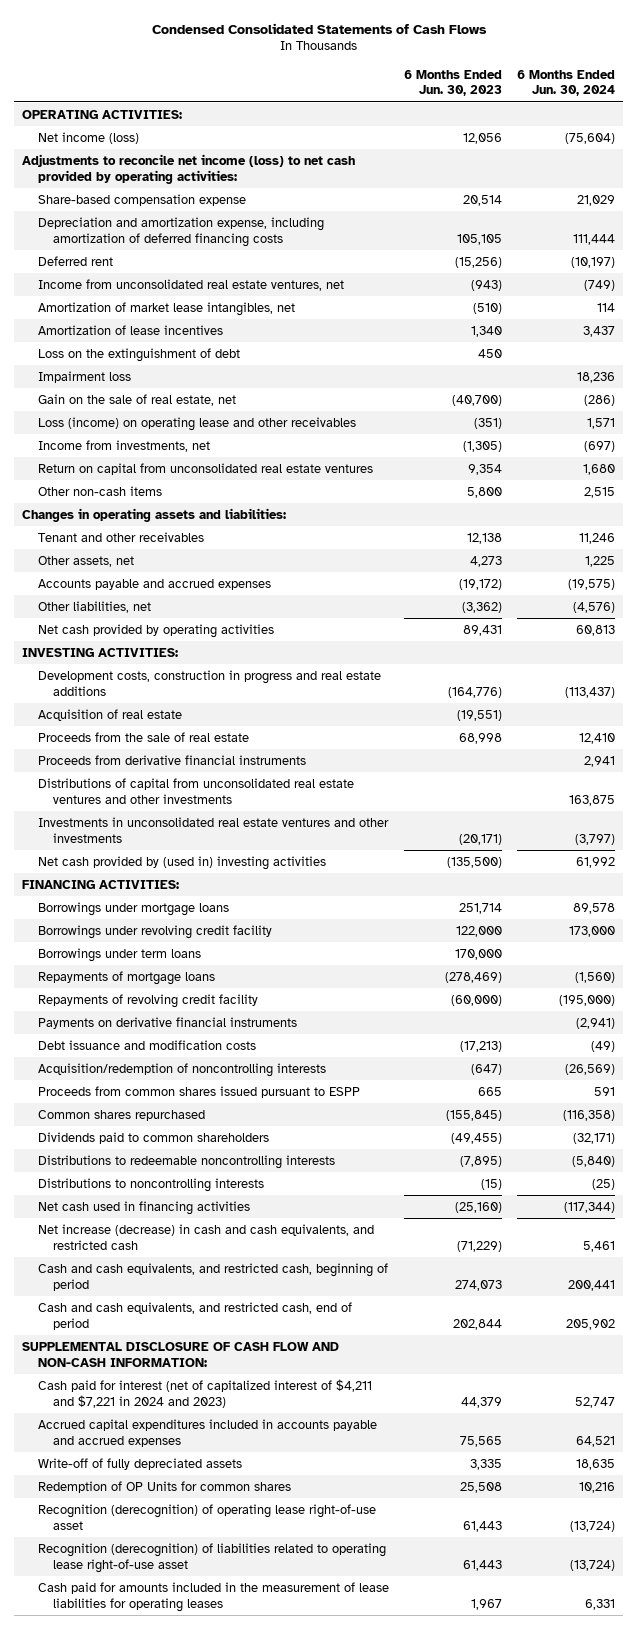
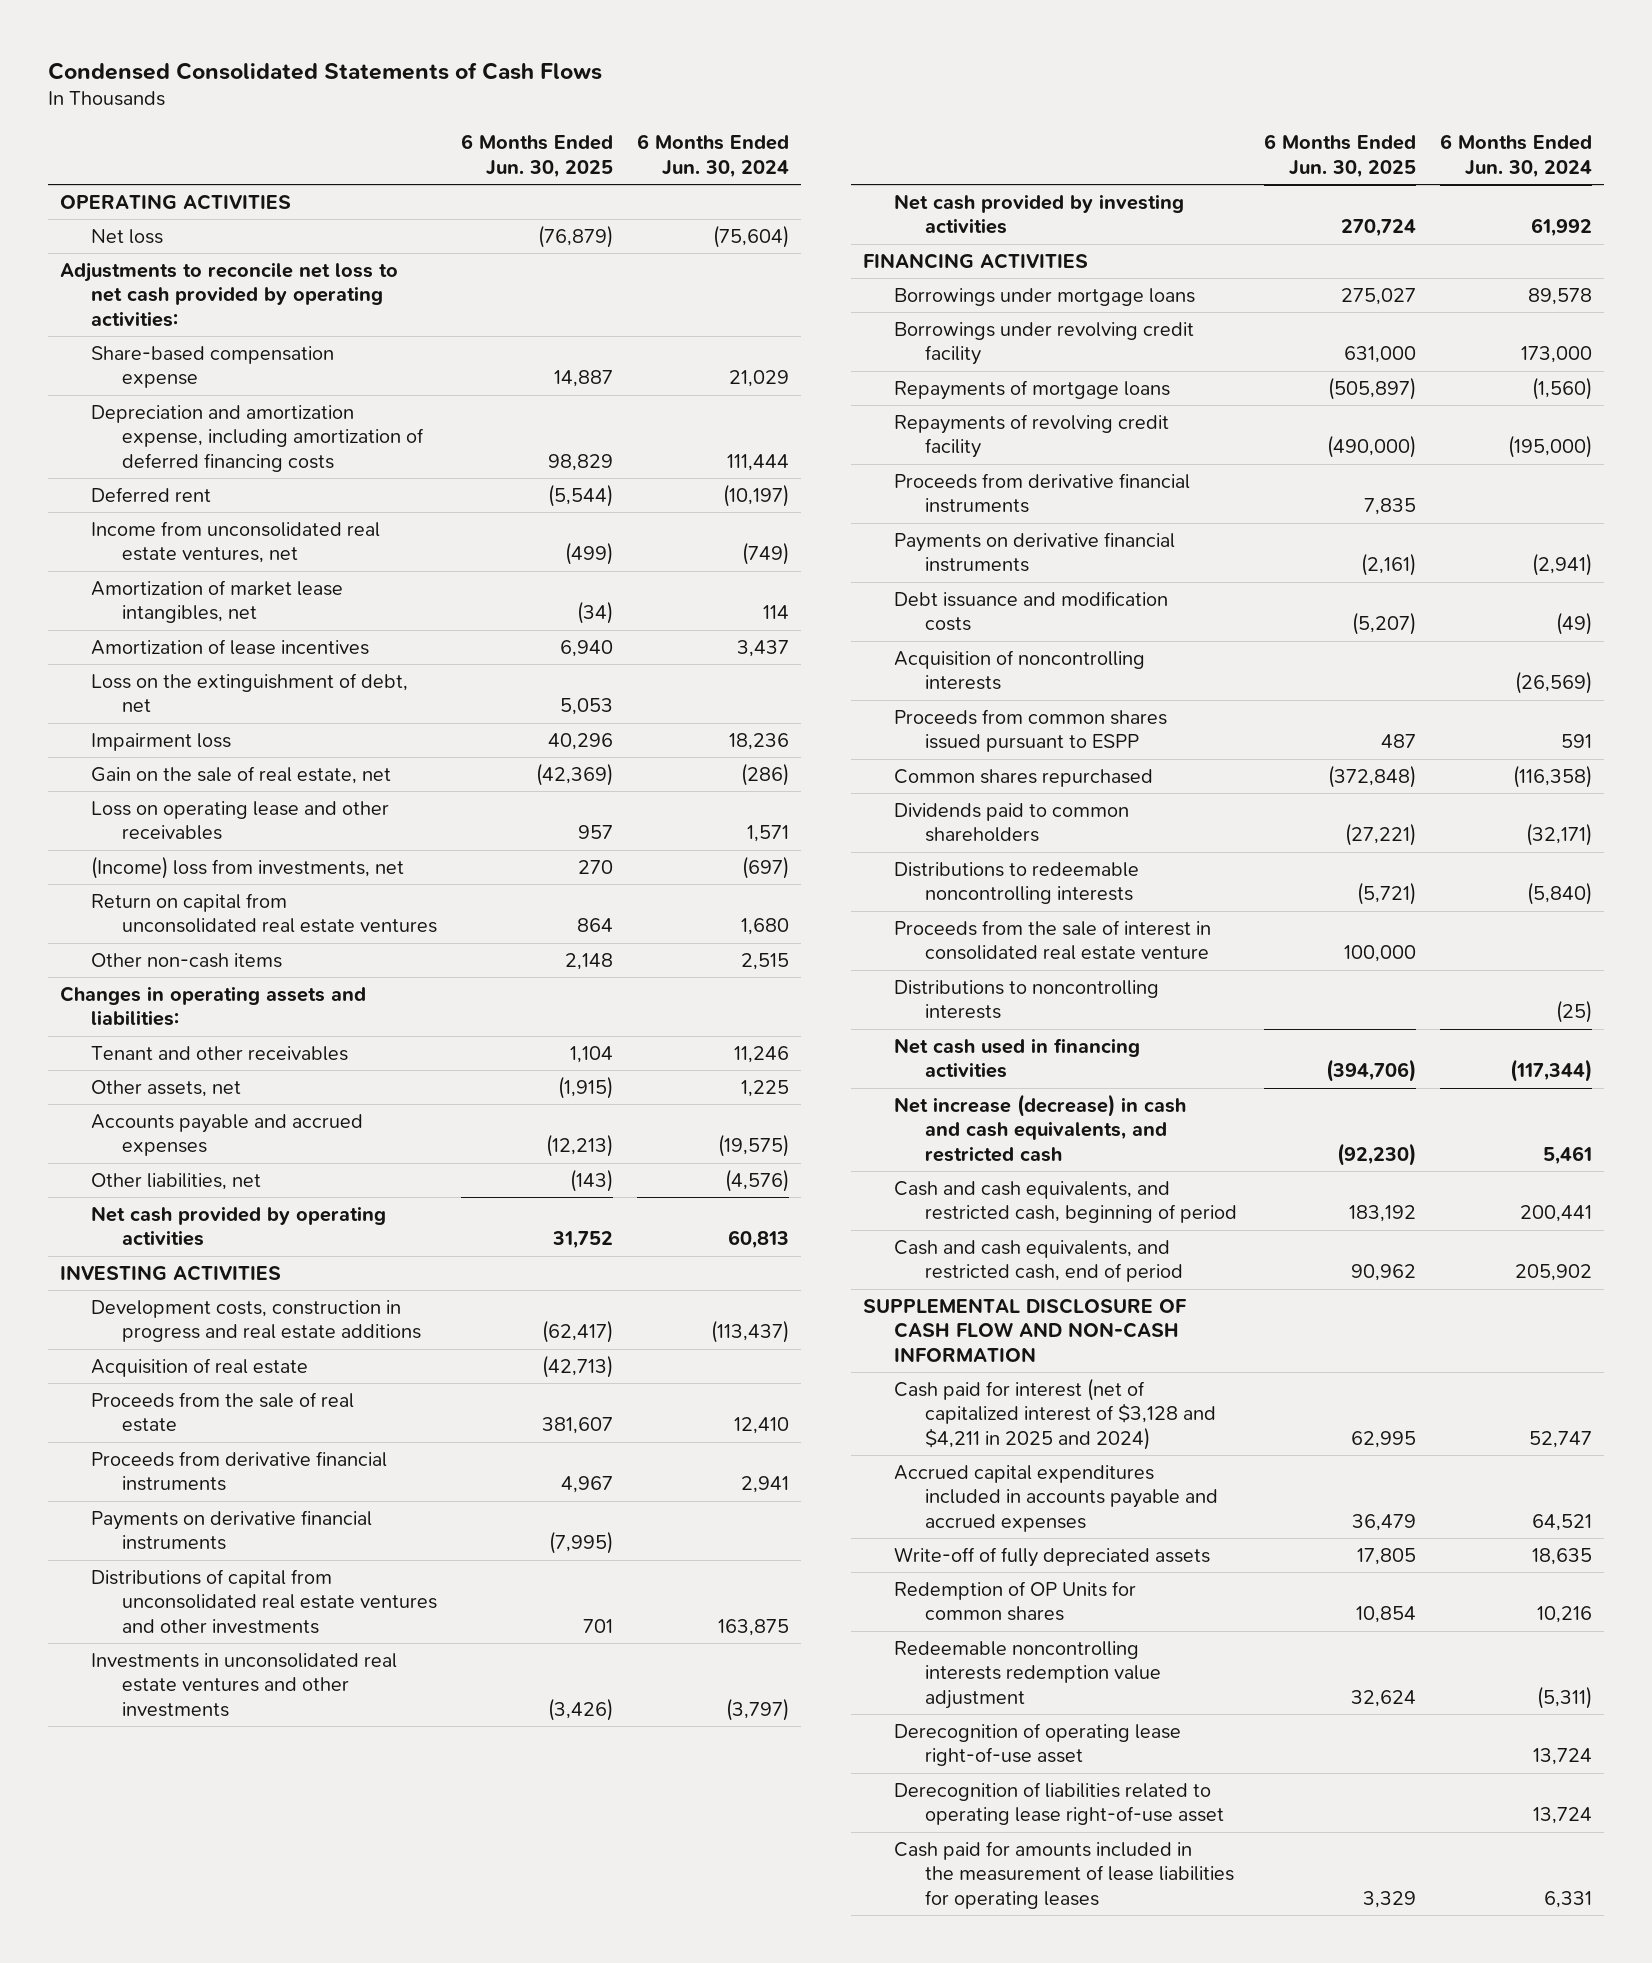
- | 6 Months Ended Jun. 30, 2023 | 6 Months Ended Jun. 30, 2024
+ | 6 Months Ended Jun. 30, 2025 | 6 Months Ended Jun. 30, 2024
- OPERATING ACTIVITIES:
- Net income (loss) | 12,056 | (75,604)
- Adjustments to reconcile net income (loss) to net cash provided by operating activities:
+ OPERATING ACTIVITIES
+ Net loss | (76,879) | (75,604)
+ Adjustments to reconcile net loss to net cash provided by operating activities:
- Loss on the extinguishment of debt | 450 |
+ Loss on the extinguishment of debt, net | 5,053 |
- Loss (income) on operating lease and other receivables | (351) | 1,571
- Income from investments, net | (1,305) | (697)
+ Loss on operating lease and other receivables | 957 | 1,571
+ (Income) loss from investments, net | 270 | (697)
- INVESTING ACTIVITIES:
+ INVESTING ACTIVITIES
+ Payments on derivative financial instruments | (7,995) |
- Net cash provided by (used in) investing activities | (135,500) | 61,992
- FINANCING ACTIVITIES:
+ Net cash provided by investing activities | 270,724 | 61,992
+ FINANCING ACTIVITIES
- Borrowings under term loans | 170,000 |
+ Proceeds from derivative financial instruments | 7,835 |
- Acquisition/redemption of noncontrolling interests | (647) | (26,569)
+ Acquisition of noncontrolling interests | | (26,569)
+ Proceeds from the sale of interest in consolidated real estate venture | 100,000 |
- SUPPLEMENTAL DISCLOSURE OF CASH FLOW AND NON-CASH INFORMATION:
- Cash paid for interest (net of capitalized interest of $4,211 and $7,221 in 2024 and 2023) | 44,379 | 52,747
+ SUPPLEMENTAL DISCLOSURE OF CASH FLOW AND NON-CASH INFORMATION
+ Cash paid for interest (net of capitalized interest of $3,128 and $4,211 in 2025 and 2024) | 62,995 | 52,747
- Recognition (derecognition) of operating lease right-of-use asset | 61,443 | (13,724)
- Recognition (derecognition) of liabilities related to operating lease right-of-use asset | 61,443 | (13,724)
+ Redeemable noncontrolling interests redemption value adjustment | 32,624 | (5,311)
+ Derecognition of operating lease right-of-use asset | | 13,724
+ Derecognition of liabilities related to operating lease right-of-use asset | | 13,724

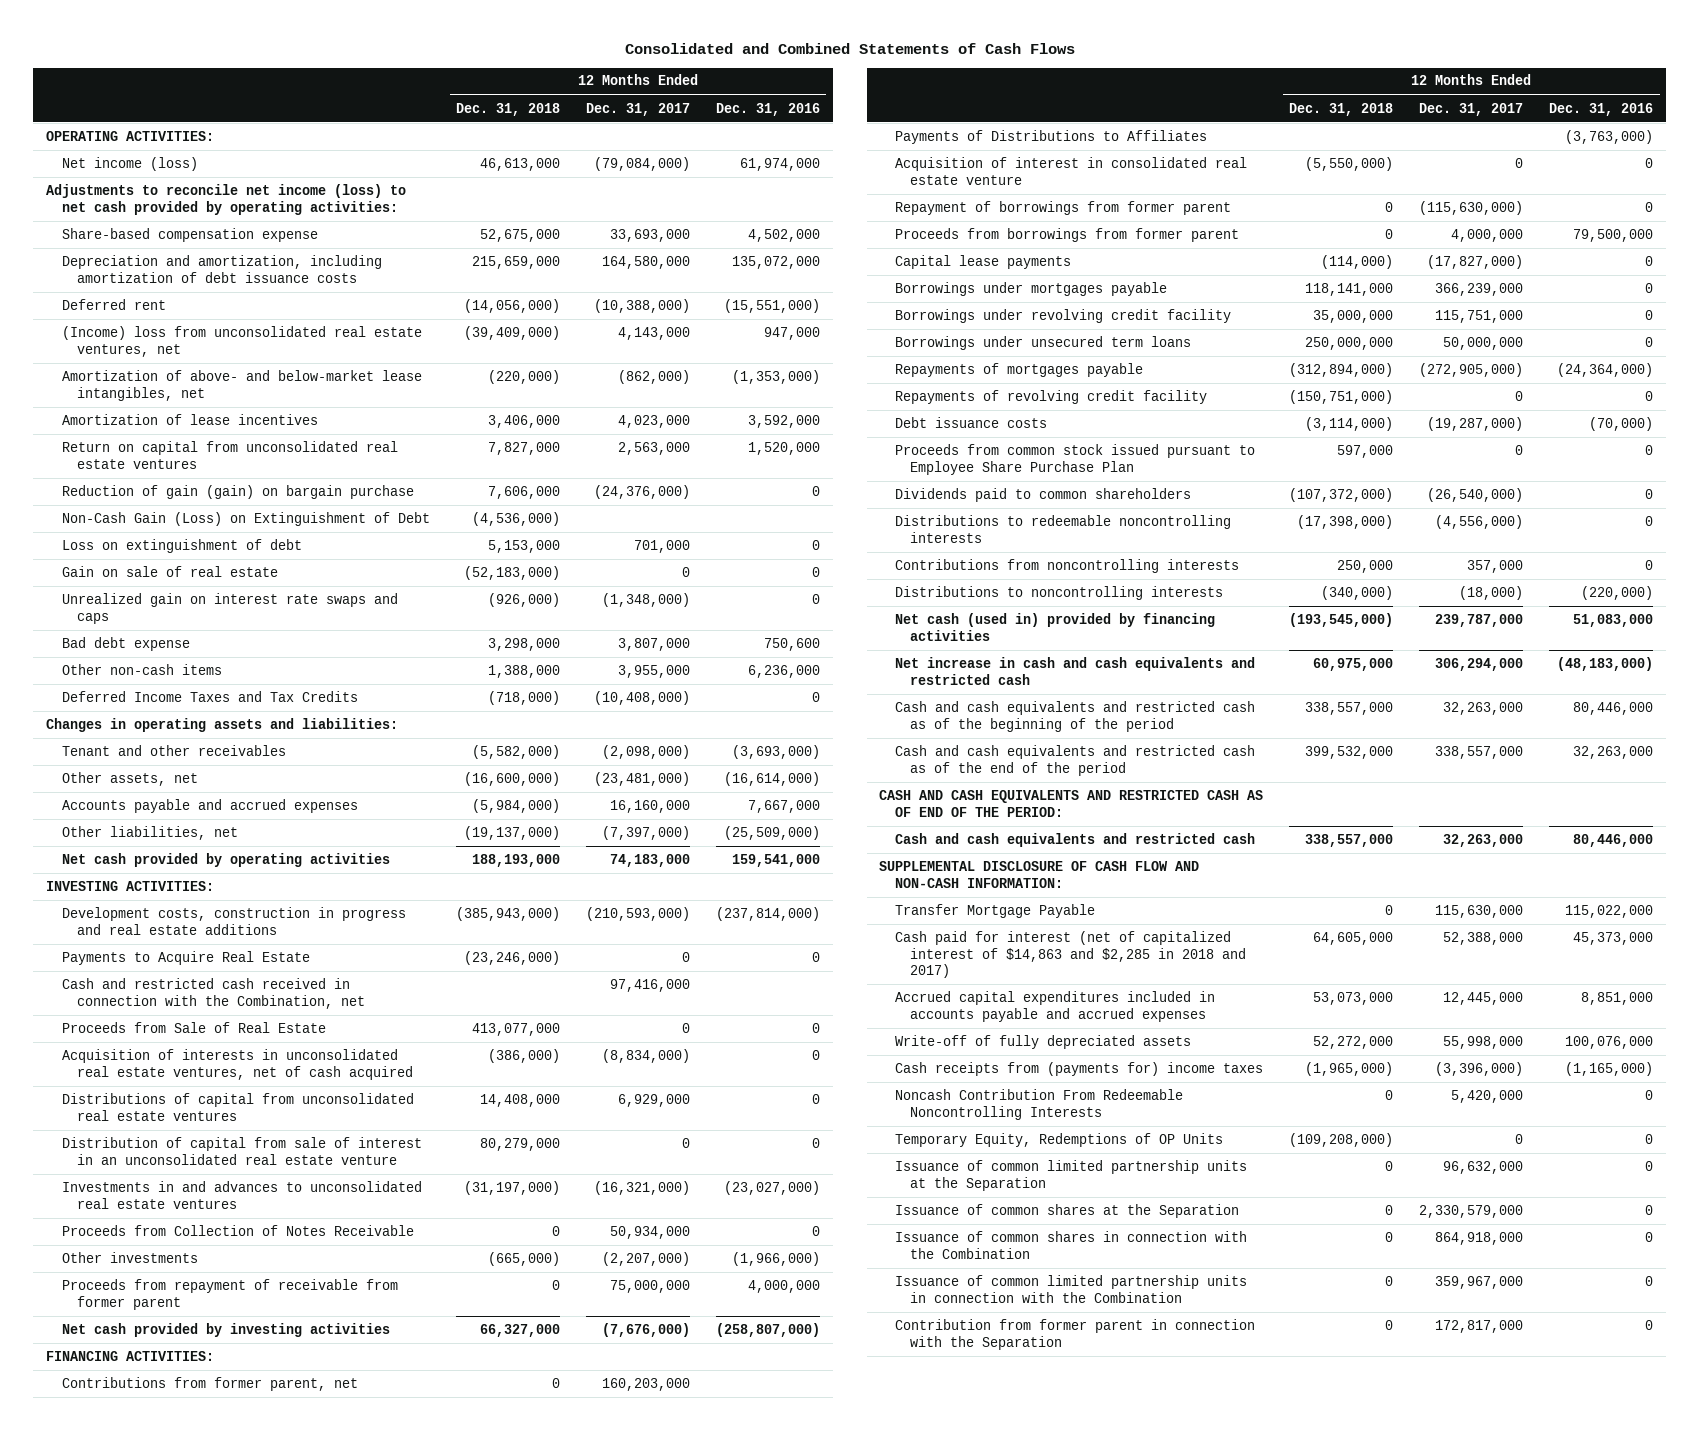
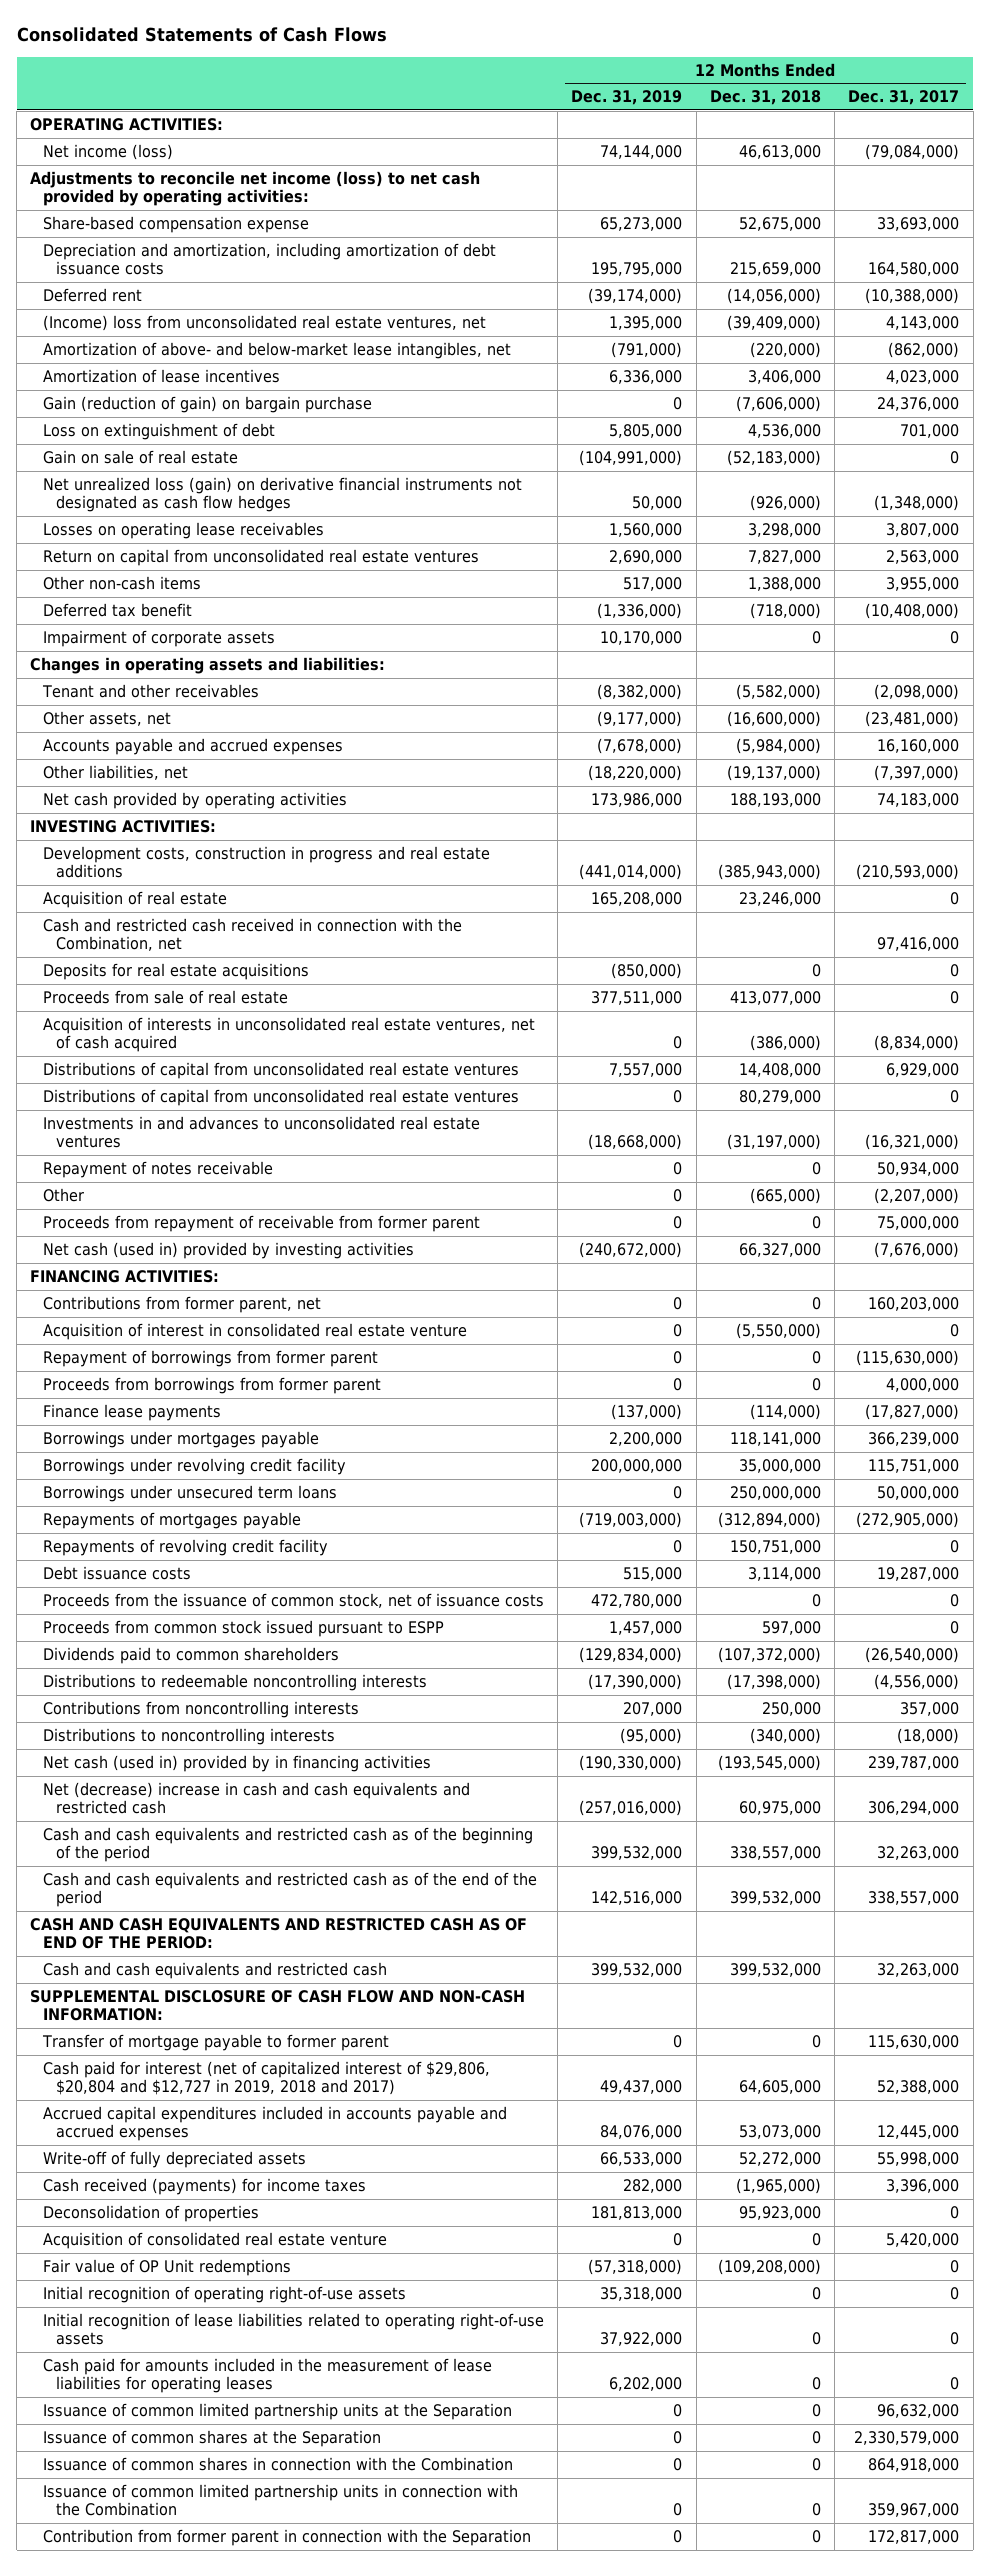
- Consolidated and Combined Statements of Cash Flows
+ Consolidated Statements of Cash Flows
- | 12 Months Ended Dec. 31, 2018 | 12 Months Ended Dec. 31, 2017 | 12 Months Ended Dec. 31, 2016
+ | 12 Months Ended Dec. 31, 2019 | 12 Months Ended Dec. 31, 2018 | 12 Months Ended Dec. 31, 2017
- Reduction of gain (gain) on bargain purchase | 7,606,000 | (24,376,000) | 0
- Non-Cash Gain (Loss) on Extinguishment of Debt | (4,536,000) | |
- Loss on extinguishment of debt | 5,153,000 | 701,000 | 0
+ Gain (reduction of gain) on bargain purchase | 0 | (7,606,000) | 24,376,000
+ Loss on extinguishment of debt | 5,805,000 | 4,536,000 | 701,000
- Unrealized gain on interest rate swaps and caps | (926,000) | (1,348,000) | 0
- Bad debt expense | 3,298,000 | 3,807,000 | 750,600
+ Net unrealized loss (gain) on derivative financial instruments not designated as cash flow hedges | 50,000 | (926,000) | (1,348,000)
+ Losses on operating lease receivables | 1,560,000 | 3,298,000 | 3,807,000
moved down: Return on capital from unconsolidated real estate ventures | 2,690,000 | 7,827,000 | 2,563,000
- Deferred Income Taxes and Tax Credits | (718,000) | (10,408,000) | 0
+ Deferred tax benefit | (1,336,000) | (718,000) | (10,408,000)
+ Impairment of corporate assets | 10,170,000 | 0 | 0
- Payments to Acquire Real Estate | (23,246,000) | 0 | 0
+ Acquisition of real estate | 165,208,000 | 23,246,000 | 0
- Proceeds from Sale of Real Estate | 413,077,000 | 0 | 0
+ Deposits for real estate acquisitions | (850,000) | 0 | 0
+ Proceeds from sale of real estate | 377,511,000 | 413,077,000 | 0
- Distribution of capital from sale of interest in an unconsolidated real estate venture | 80,279,000 | 0 | 0
+ Distributions of capital from unconsolidated real estate ventures | 0 | 80,279,000 | 0
- Proceeds from Collection of Notes Receivable | 0 | 50,934,000 | 0
- Other investments | (665,000) | (2,207,000) | (1,966,000)
+ Repayment of notes receivable | 0 | 0 | 50,934,000
+ Other | 0 | (665,000) | (2,207,000)
- Net cash provided by investing activities | 66,327,000 | (7,676,000) | (258,807,000)
+ Net cash (used in) provided by investing activities | (240,672,000) | 66,327,000 | (7,676,000)
- Payments of Distributions to Affiliates | | | (3,763,000)
- Capital lease payments | (114,000) | (17,827,000) | 0
+ Finance lease payments | (137,000) | (114,000) | (17,827,000)
- Repayments of revolving credit facility | (150,751,000) | 0 | 0
- Debt issuance costs | (3,114,000) | (19,287,000) | (70,000)
- Proceeds from common stock issued pursuant to Employee Share Purchase Plan | 597,000 | 0 | 0
+ Repayments of revolving credit facility | 0 | 150,751,000 | 0
+ Debt issuance costs | 515,000 | 3,114,000 | 19,287,000
+ Proceeds from the issuance of common stock, net of issuance costs | 472,780,000 | 0 | 0
+ Proceeds from common stock issued pursuant to ESPP | 1,457,000 | 597,000 | 0
- Net cash (used in) provided by financing activities | (193,545,000) | 239,787,000 | 51,083,000
- Net increase in cash and cash equivalents and restricted cash | 60,975,000 | 306,294,000 | (48,183,000)
+ Net cash (used in) provided by in financing activities | (190,330,000) | (193,545,000) | 239,787,000
+ Net (decrease) increase in cash and cash equivalents and restricted cash | (257,016,000) | 60,975,000 | 306,294,000
- Cash and cash equivalents and restricted cash | 338,557,000 | 32,263,000 | 80,446,000
+ Cash and cash equivalents and restricted cash | 399,532,000 | 399,532,000 | 32,263,000
- Transfer Mortgage Payable | 0 | 115,630,000 | 115,022,000
- Cash paid for interest (net of capitalized interest of $14,863 and $2,285 in 2018 and 2017) | 64,605,000 | 52,388,000 | 45,373,000
+ Transfer of mortgage payable to former parent | 0 | 0 | 115,630,000
+ Cash paid for interest (net of capitalized interest of $29,806, $20,804 and $12,727 in 2019, 2018 and 2017) | 49,437,000 | 64,605,000 | 52,388,000
- Cash receipts from (payments for) income taxes | (1,965,000) | (3,396,000) | (1,165,000)
- Noncash Contribution From Redeemable Noncontrolling Interests | 0 | 5,420,000 | 0
- Temporary Equity, Redemptions of OP Units | (109,208,000) | 0 | 0
+ Cash received (payments) for income taxes | 282,000 | (1,965,000) | 3,396,000
+ Deconsolidation of properties | 181,813,000 | 95,923,000 | 0
+ Acquisition of consolidated real estate venture | 0 | 0 | 5,420,000
+ Fair value of OP Unit redemptions | (57,318,000) | (109,208,000) | 0
+ Initial recognition of operating right-of-use assets | 35,318,000 | 0 | 0
+ Initial recognition of lease liabilities related to operating right-of-use assets | 37,922,000 | 0 | 0
+ Cash paid for amounts included in the measurement of lease liabilities for operating leases | 6,202,000 | 0 | 0

